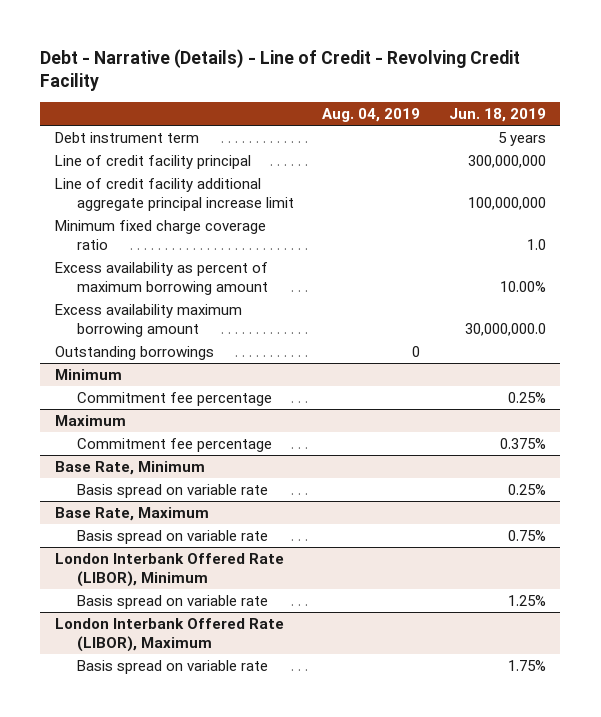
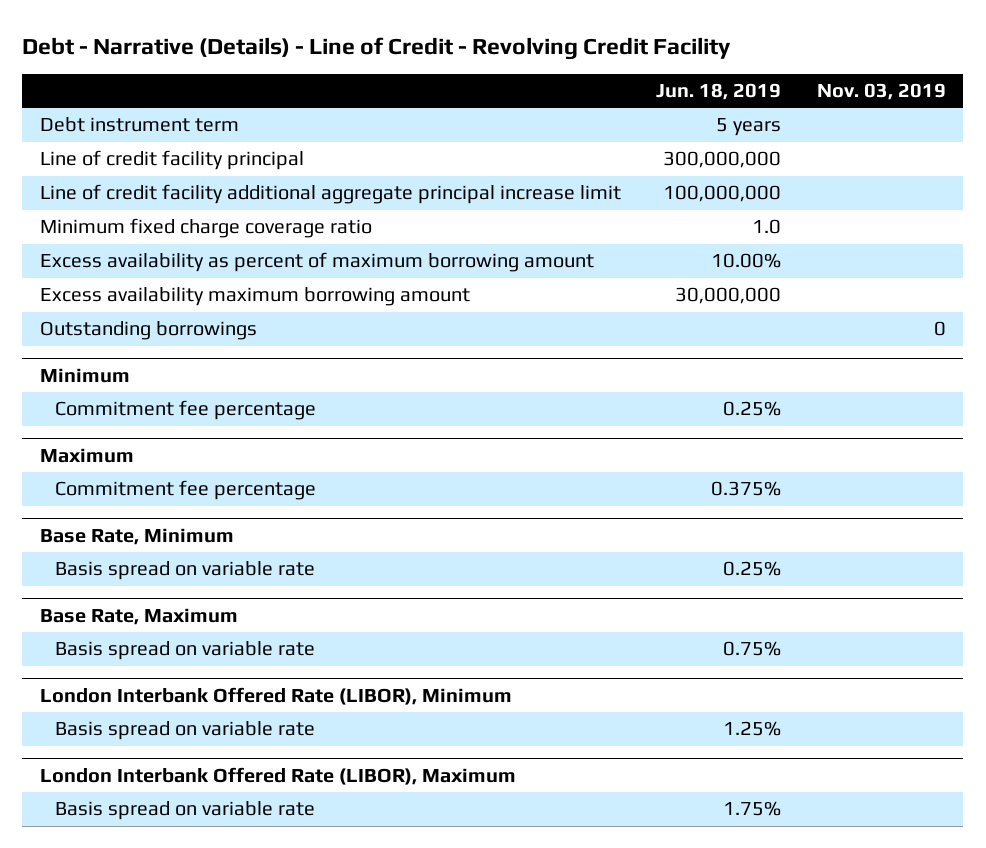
- | Aug. 04, 2019 | Jun. 18, 2019
+ | Jun. 18, 2019 | Nov. 03, 2019
- Excess availability maximum borrowing amount | | 30,000,000.0
+ Excess availability maximum borrowing amount | 30,000,000 |

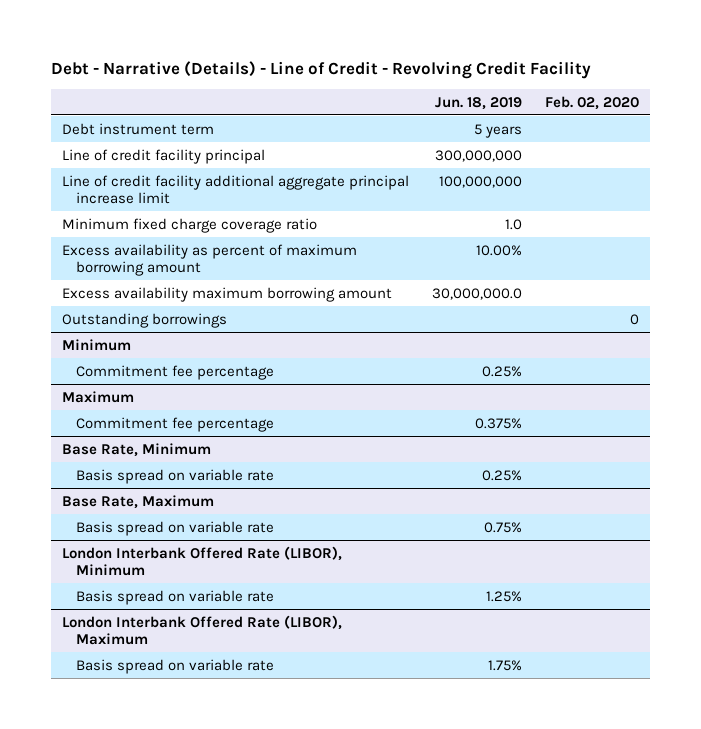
- | Jun. 18, 2019 | Nov. 03, 2019
+ | Jun. 18, 2019 | Feb. 02, 2020
- Excess availability maximum borrowing amount | 30,000,000 |
+ Excess availability maximum borrowing amount | 30,000,000.0 |

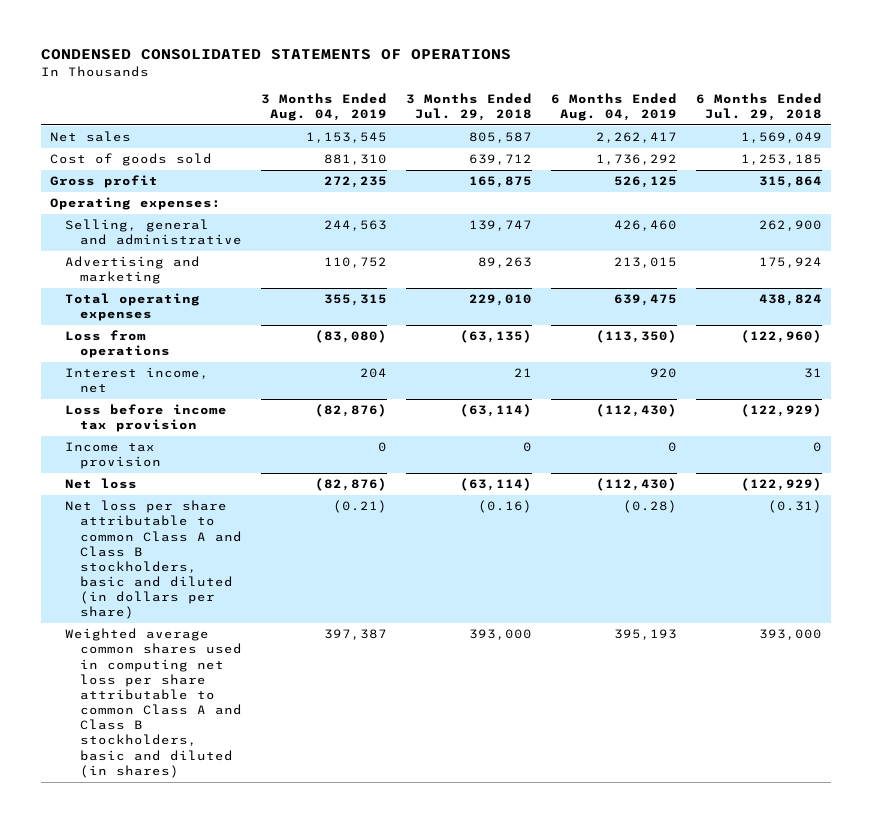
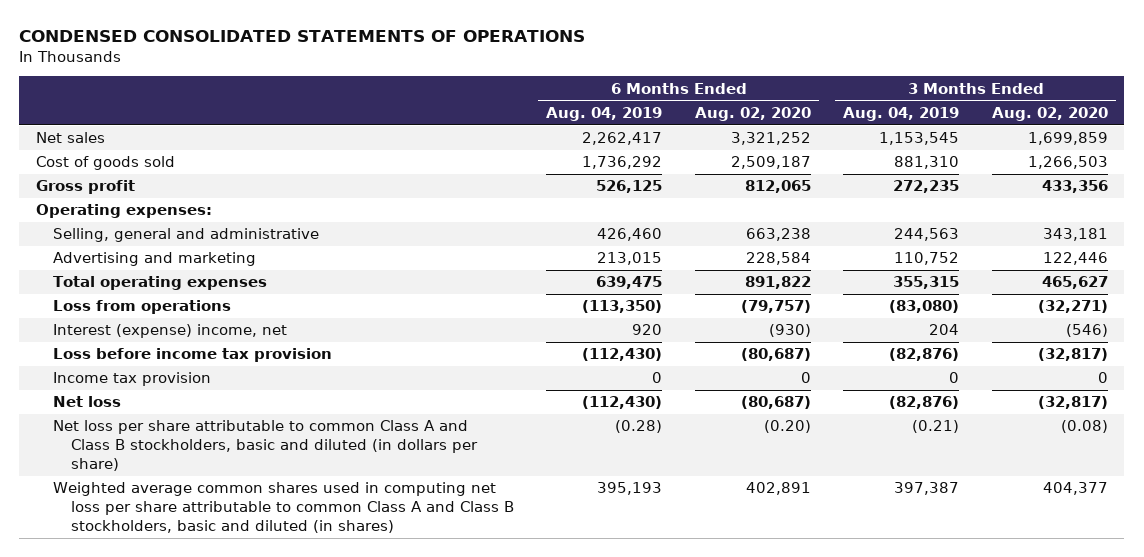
- | 3 Months Ended Aug. 04, 2019 | 3 Months Ended Jul. 29, 2018 | 6 Months Ended Aug. 04, 2019 | 6 Months Ended Jul. 29, 2018
+ | 6 Months Ended Aug. 04, 2019 | 6 Months Ended Aug. 02, 2020 | 3 Months Ended Aug. 04, 2019 | 3 Months Ended Aug. 02, 2020
- Interest income, net | 204 | 21 | 920 | 31
+ Interest (expense) income, net | 920 | (930) | 204 | (546)

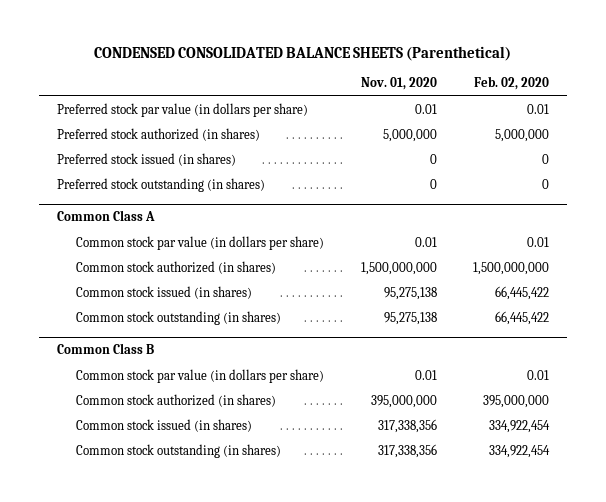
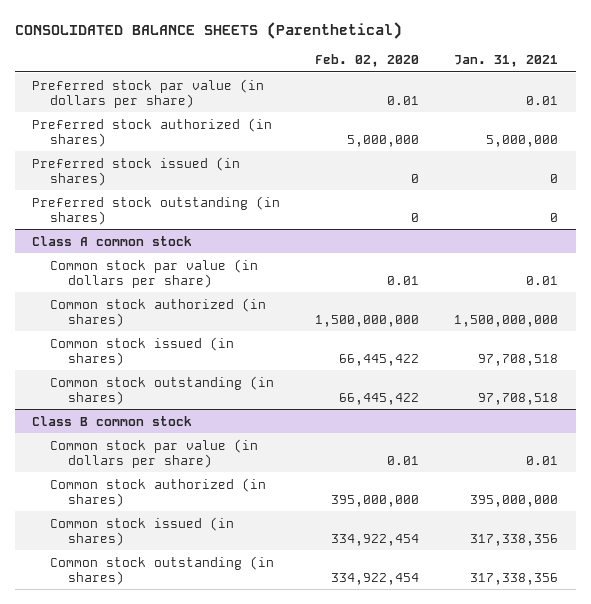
- CONDENSED CONSOLIDATED BALANCE SHEETS (Parenthetical)
+ CONSOLIDATED BALANCE SHEETS (Parenthetical)
- | Nov. 01, 2020 | Feb. 02, 2020
+ | Feb. 02, 2020 | Jan. 31, 2021
- Common Class A
+ Class A common stock
- Common Class B
+ Class B common stock

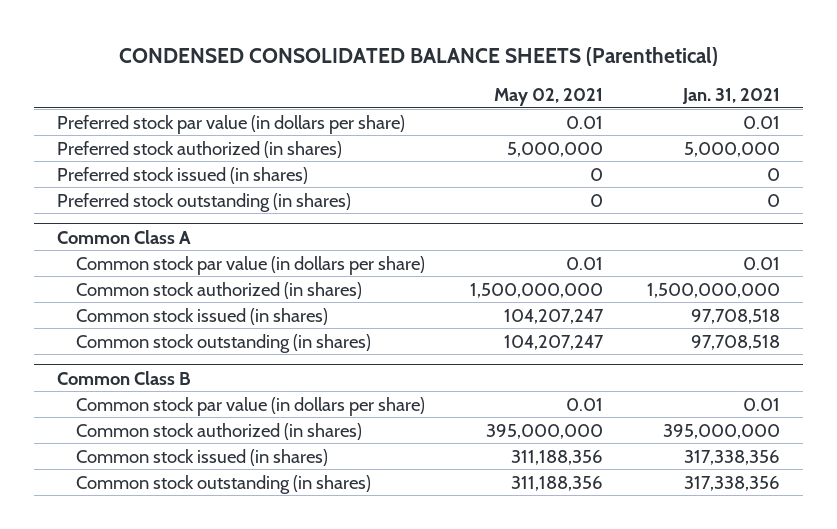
- CONSOLIDATED BALANCE SHEETS (Parenthetical)
+ CONDENSED CONSOLIDATED BALANCE SHEETS (Parenthetical)
- | Feb. 02, 2020 | Jan. 31, 2021
+ | May 02, 2021 | Jan. 31, 2021
- Class A common stock
+ Common Class A
- Class B common stock
+ Common Class B

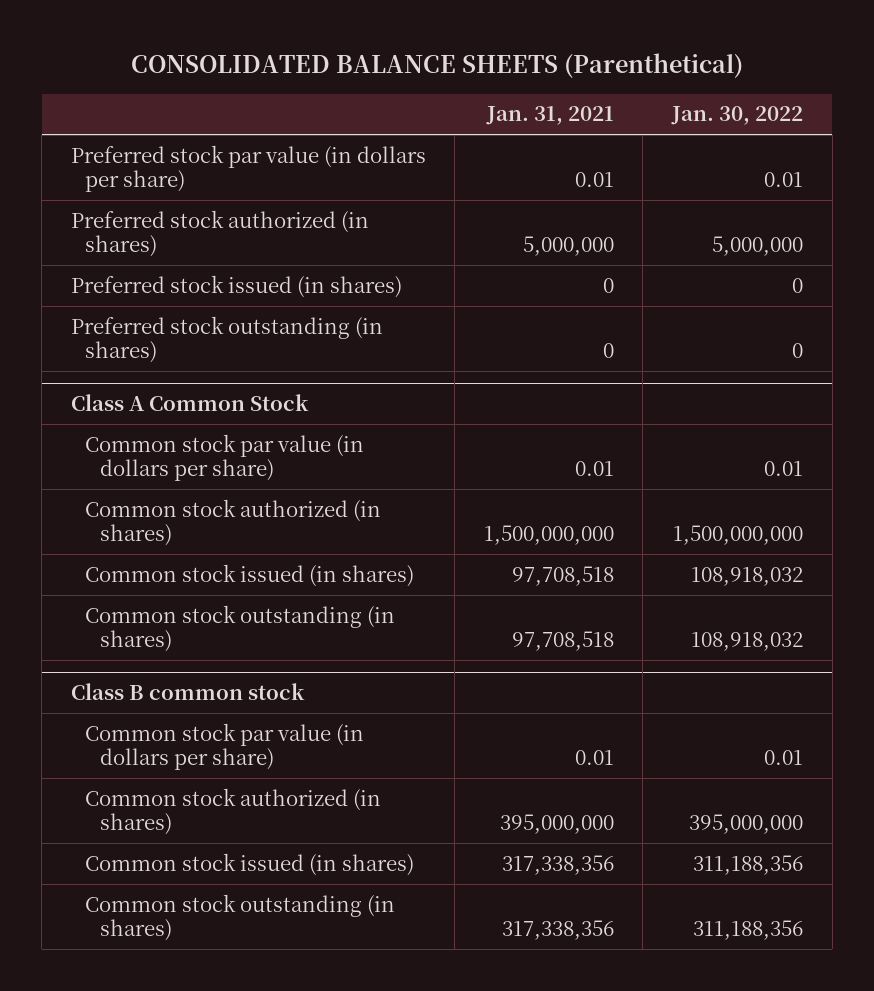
- CONDENSED CONSOLIDATED BALANCE SHEETS (Parenthetical)
+ CONSOLIDATED BALANCE SHEETS (Parenthetical)
- | May 02, 2021 | Jan. 31, 2021
+ | Jan. 31, 2021 | Jan. 30, 2022
- Common Class A
+ Class A Common Stock
- Common Class B
+ Class B common stock

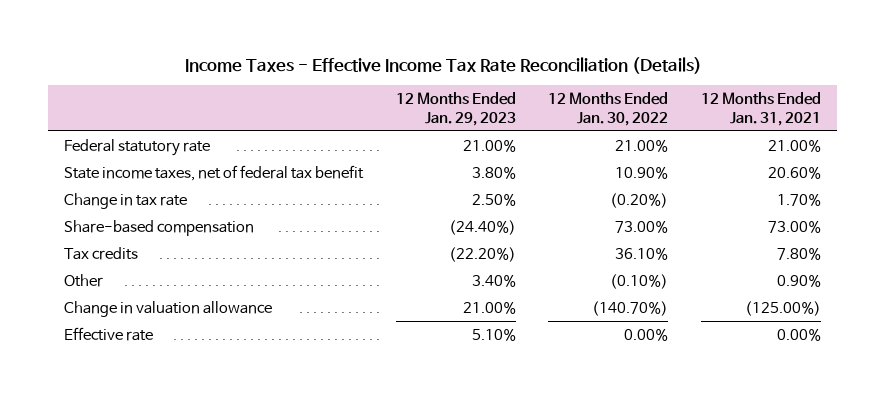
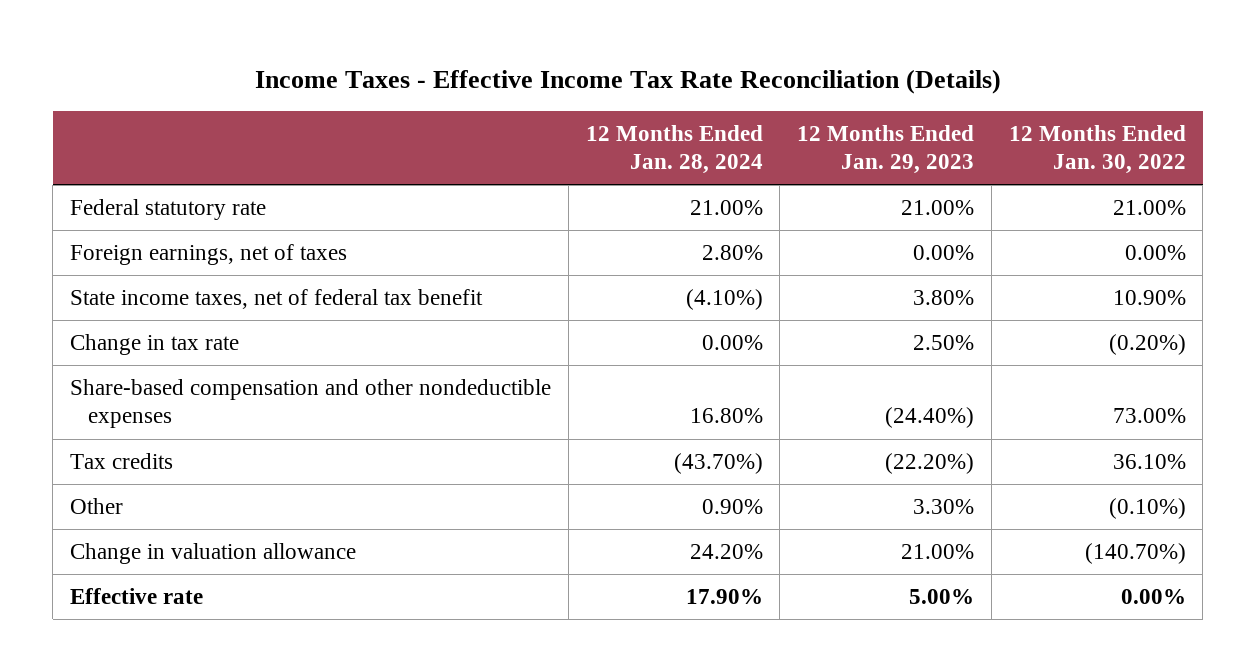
- | 12 Months Ended Jan. 29, 2023 | 12 Months Ended Jan. 30, 2022 | 12 Months Ended Jan. 31, 2021
+ | 12 Months Ended Jan. 28, 2024 | 12 Months Ended Jan. 29, 2023 | 12 Months Ended Jan. 30, 2022
+ Foreign earnings, net of taxes | 2.80% | 0.00% | 0.00%
- Share-based compensation | (24.40%) | 73.00% | 73.00%
+ Share-based compensation and other nondeductible expenses | 16.80% | (24.40%) | 73.00%
- Other | 3.40% | (0.10%) | 0.90%
+ Other | 0.90% | 3.30% | (0.10%)
- Effective rate | 5.10% | 0.00% | 0.00%
+ Effective rate | 17.90% | 5.00% | 0.00%

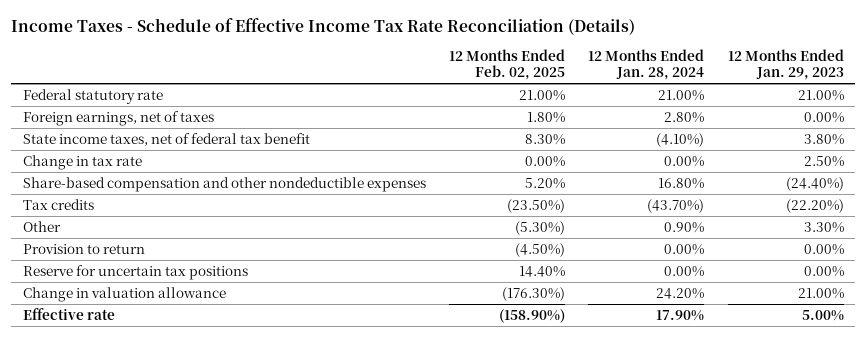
- Income Taxes - Effective Income Tax Rate Reconciliation (Details)
+ Income Taxes - Schedule of Effective Income Tax Rate Reconciliation (Details)
- | 12 Months Ended Jan. 28, 2024 | 12 Months Ended Jan. 29, 2023 | 12 Months Ended Jan. 30, 2022
+ | 12 Months Ended Feb. 02, 2025 | 12 Months Ended Jan. 28, 2024 | 12 Months Ended Jan. 29, 2023
+ Provision to return | (4.50%) | 0.00% | 0.00%
+ Reserve for uncertain tax positions | 14.40% | 0.00% | 0.00%

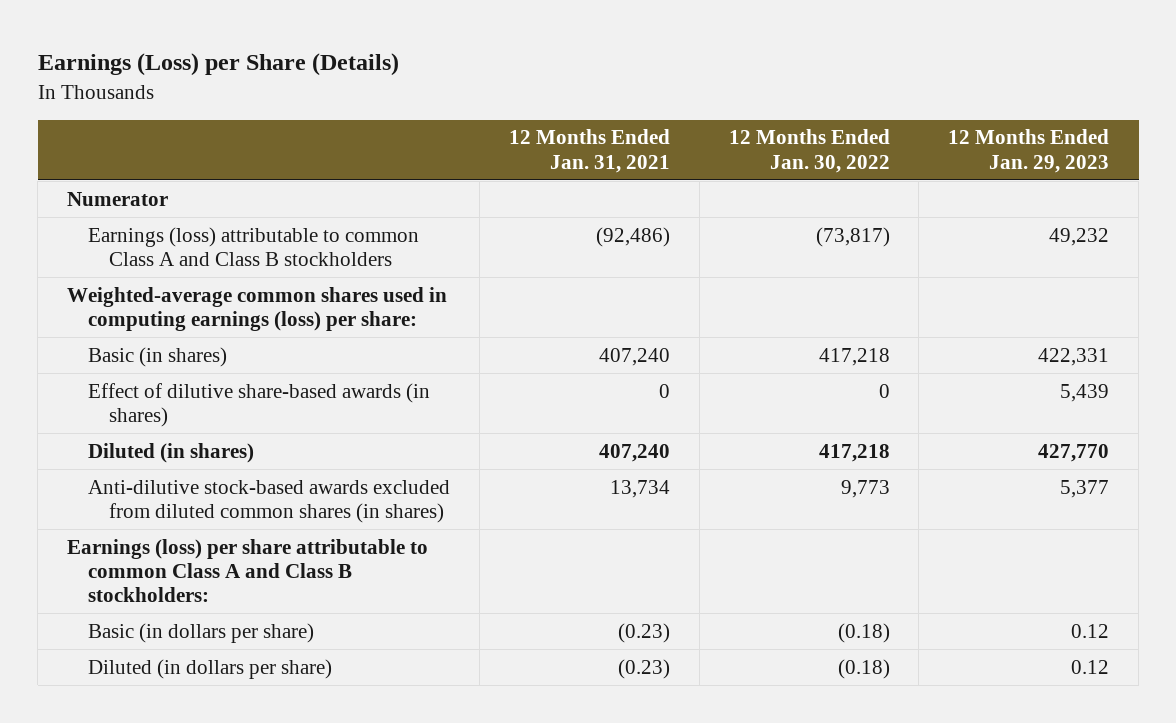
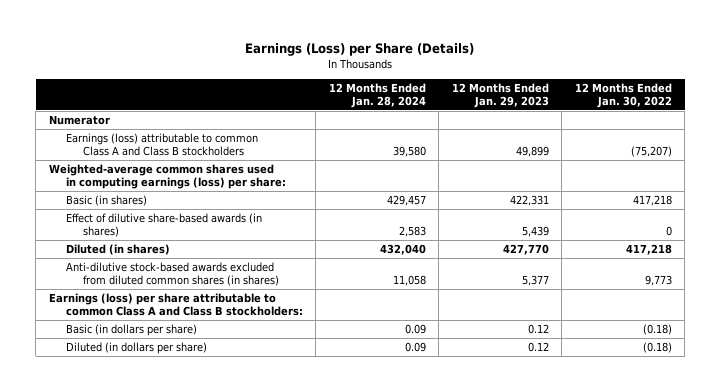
- | 12 Months Ended Jan. 31, 2021 | 12 Months Ended Jan. 30, 2022 | 12 Months Ended Jan. 29, 2023
+ | 12 Months Ended Jan. 28, 2024 | 12 Months Ended Jan. 29, 2023 | 12 Months Ended Jan. 30, 2022
- Earnings (loss) attributable to common Class A and Class B stockholders | (92,486) | (73,817) | 49,232
+ Earnings (loss) attributable to common Class A and Class B stockholders | 39,580 | 49,899 | (75,207)

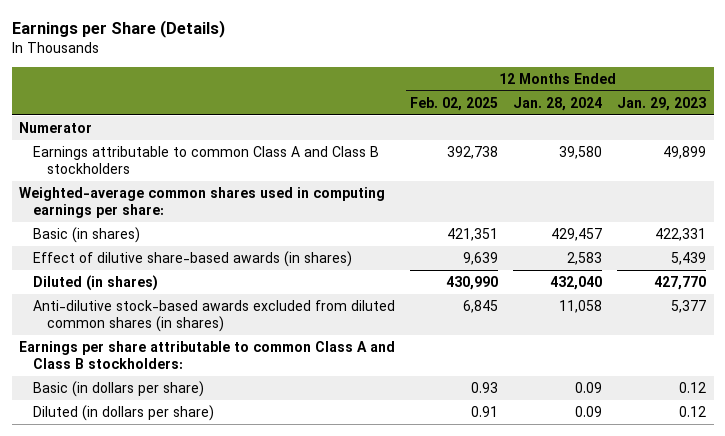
- Earnings (Loss) per Share (Details)
+ Earnings per Share (Details)
- | 12 Months Ended Jan. 28, 2024 | 12 Months Ended Jan. 29, 2023 | 12 Months Ended Jan. 30, 2022
+ | 12 Months Ended Feb. 02, 2025 | 12 Months Ended Jan. 28, 2024 | 12 Months Ended Jan. 29, 2023
- Earnings (loss) attributable to common Class A and Class B stockholders | 39,580 | 49,899 | (75,207)
- Weighted-average common shares used in computing earnings (loss) per share:
+ Earnings attributable to common Class A and Class B stockholders | 392,738 | 39,580 | 49,899
+ Weighted-average common shares used in computing earnings per share:
- Earnings (loss) per share attributable to common Class A and Class B stockholders:
+ Earnings per share attributable to common Class A and Class B stockholders:

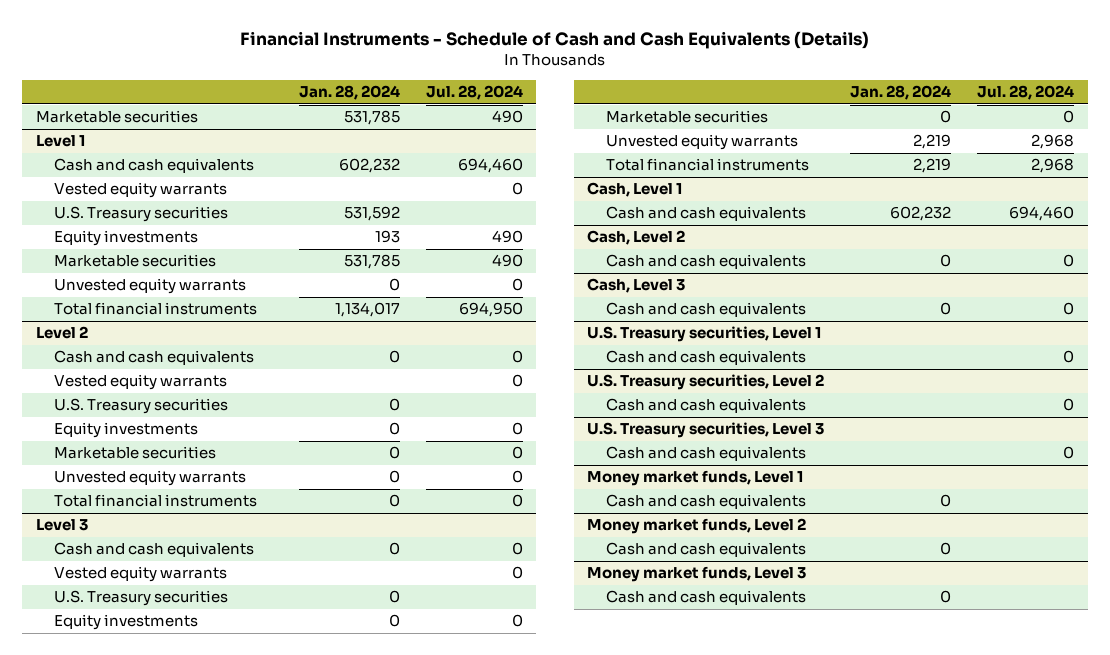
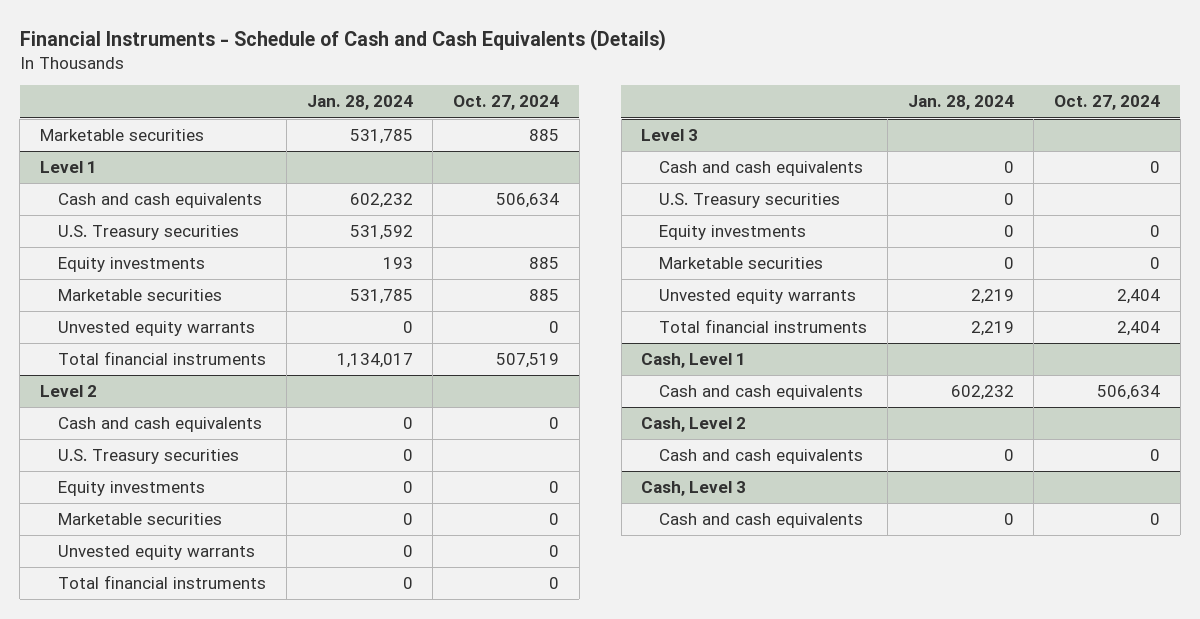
- | Jan. 28, 2024 | Jul. 28, 2024
+ | Jan. 28, 2024 | Oct. 27, 2024
@ Level 1
- Vested equity warrants | | 0
@ Level 2
- Vested equity warrants | | 0
@ Level 3
- Vested equity warrants | | 0
- U.S. Treasury securities, Level 1
- Cash and cash equivalents | | 0
- U.S. Treasury securities, Level 2
- Cash and cash equivalents | | 0
- U.S. Treasury securities, Level 3
- Cash and cash equivalents | | 0
- Money market funds, Level 1
- Cash and cash equivalents | 0 |
- Money market funds, Level 2
- Cash and cash equivalents | 0 |
- Money market funds, Level 3
- Cash and cash equivalents | 0 |

